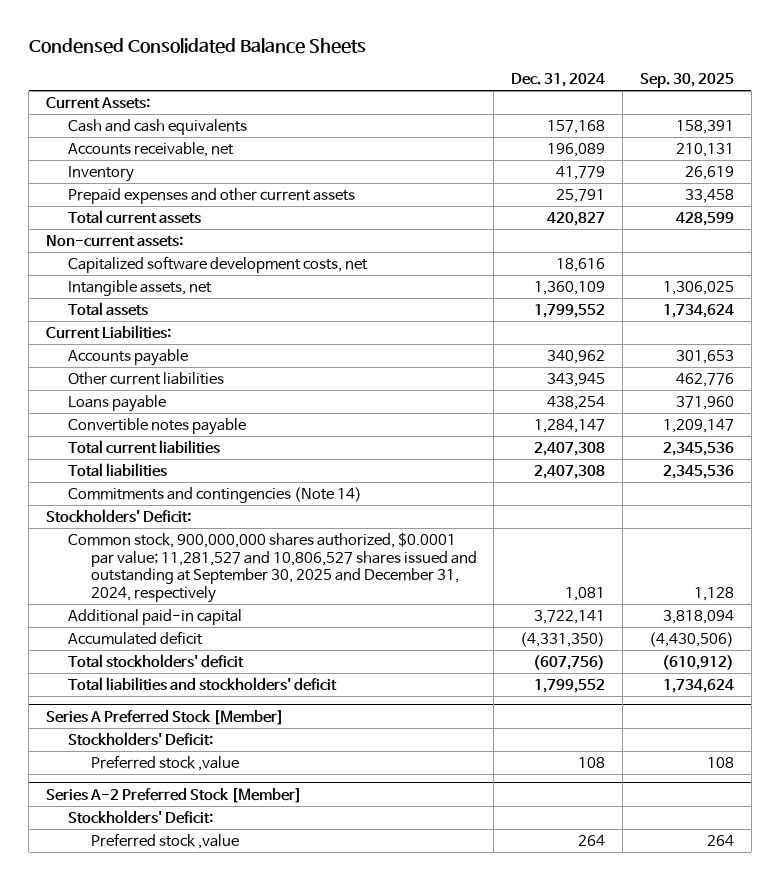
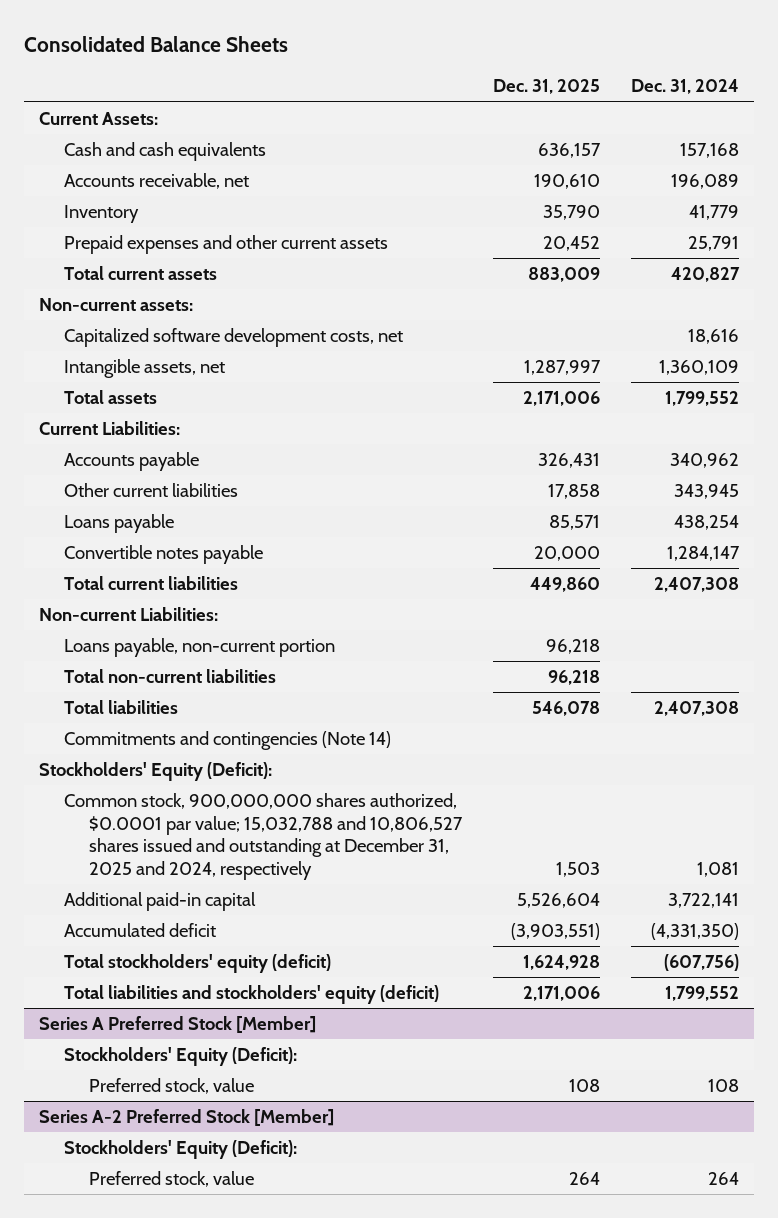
- Condensed Consolidated Balance Sheets
+ Consolidated Balance Sheets
- | Dec. 31, 2024 | Sep. 30, 2025
+ | Dec. 31, 2025 | Dec. 31, 2024
+ Non-current Liabilities:
+ Loans payable, non-current portion | 96,218 |
+ Total non-current liabilities | 96,218 |
- Stockholders' Deficit:
- Common stock, 900,000,000 shares authorized, $0.0001 par value; 11,281,527 and 10,806,527 shares issued and outstanding at September 30, 2025 and December 31, 2024, respectively | 1,081 | 1,128
+ Stockholders' Equity (Deficit):
+ Common stock, 900,000,000 shares authorized, $0.0001 par value; 15,032,788 and 10,806,527 shares issued and outstanding at December 31, 2025 and 2024, respectively | 1,503 | 1,081
- Total stockholders' deficit | (607,756) | (610,912)
- Total liabilities and stockholders' deficit | 1,799,552 | 1,734,624
+ Total stockholders' equity (deficit) | 1,624,928 | (607,756)
+ Total liabilities and stockholders' equity (deficit) | 2,171,006 | 1,799,552
@ Series A Preferred Stock [Member]
- Stockholders' Deficit:
- Preferred stock ,value | 108 | 108
+ Stockholders' Equity (Deficit):
+ Preferred stock, value | 108 | 108
@ Series A-2 Preferred Stock [Member]
- Stockholders' Deficit:
- Preferred stock ,value | 264 | 264
+ Stockholders' Equity (Deficit):
+ Preferred stock, value | 264 | 264

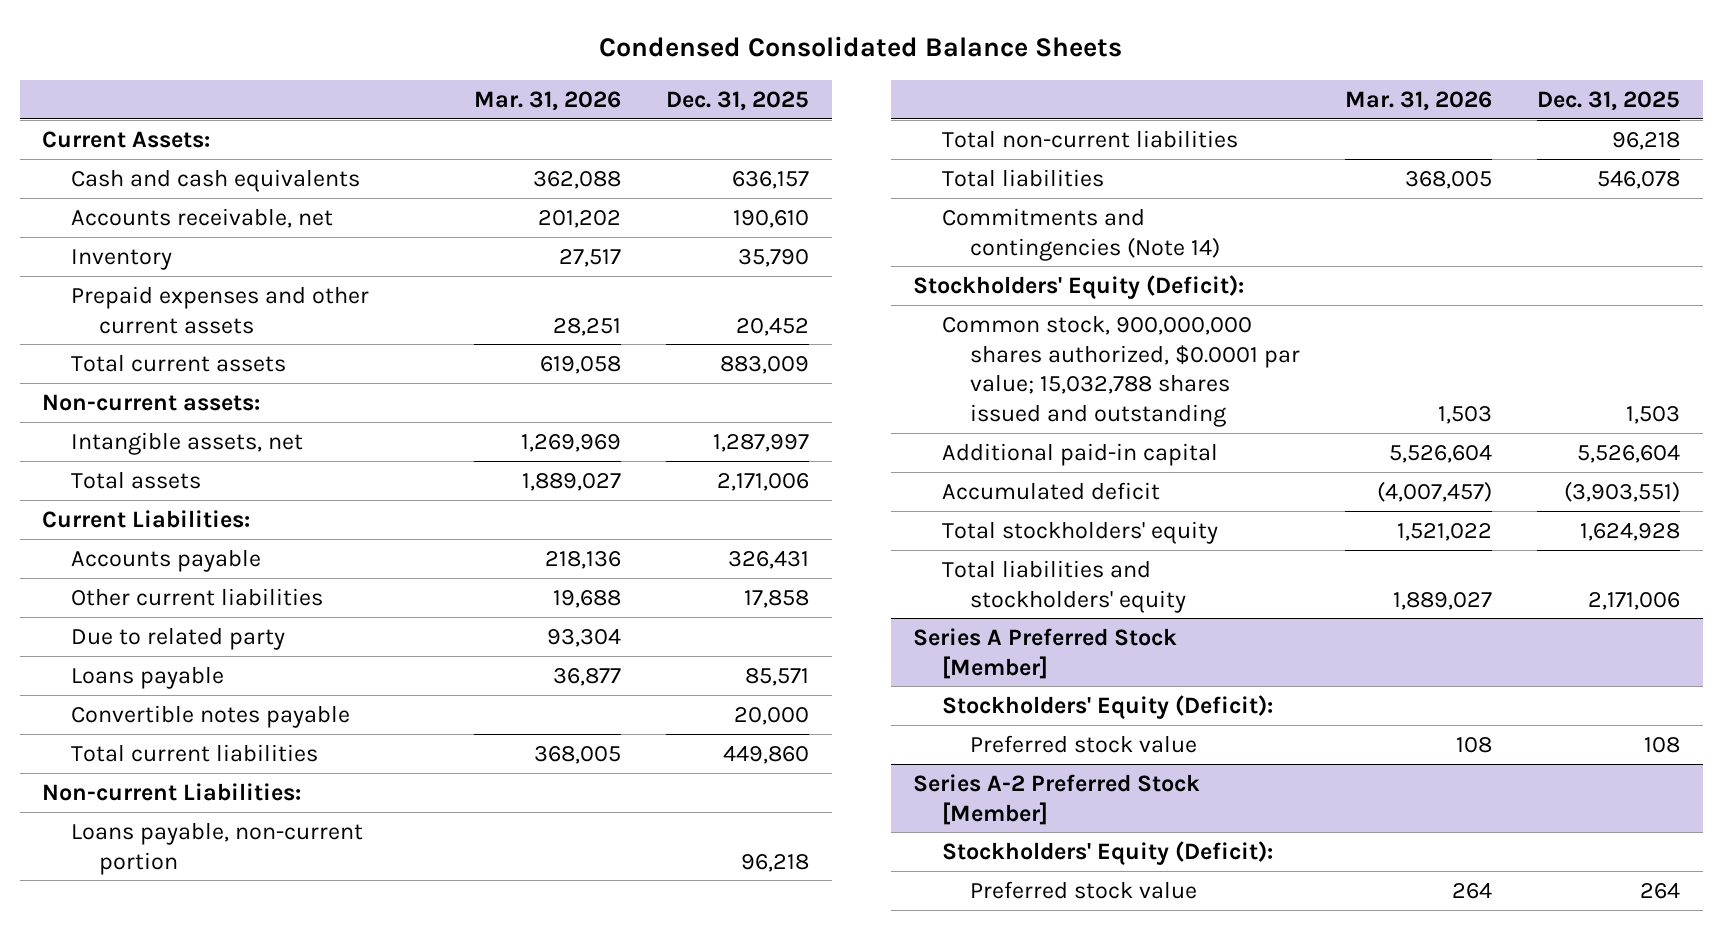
- Consolidated Balance Sheets
+ Condensed Consolidated Balance Sheets
- | Dec. 31, 2025 | Dec. 31, 2024
+ | Mar. 31, 2026 | Dec. 31, 2025
- Capitalized software development costs, net | | 18,616
+ Due to related party | 93,304 |
- Common stock, 900,000,000 shares authorized, $0.0001 par value; 15,032,788 and 10,806,527 shares issued and outstanding at December 31, 2025 and 2024, respectively | 1,503 | 1,081
+ Common stock, 900,000,000 shares authorized, $0.0001 par value; 15,032,788 shares issued and outstanding | 1,503 | 1,503
- Total stockholders' equity (deficit) | 1,624,928 | (607,756)
- Total liabilities and stockholders' equity (deficit) | 2,171,006 | 1,799,552
+ Total stockholders' equity | 1,521,022 | 1,624,928
+ Total liabilities and stockholders' equity | 1,889,027 | 2,171,006
@ Series A Preferred Stock [Member]
- Preferred stock, value | 108 | 108
+ Preferred stock value | 108 | 108
@ Series A-2 Preferred Stock [Member]
- Preferred stock, value | 264 | 264
+ Preferred stock value | 264 | 264

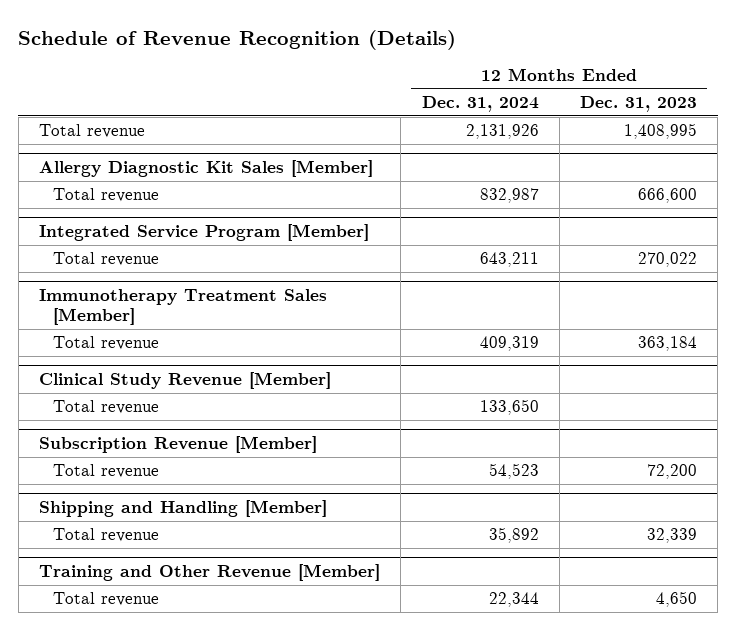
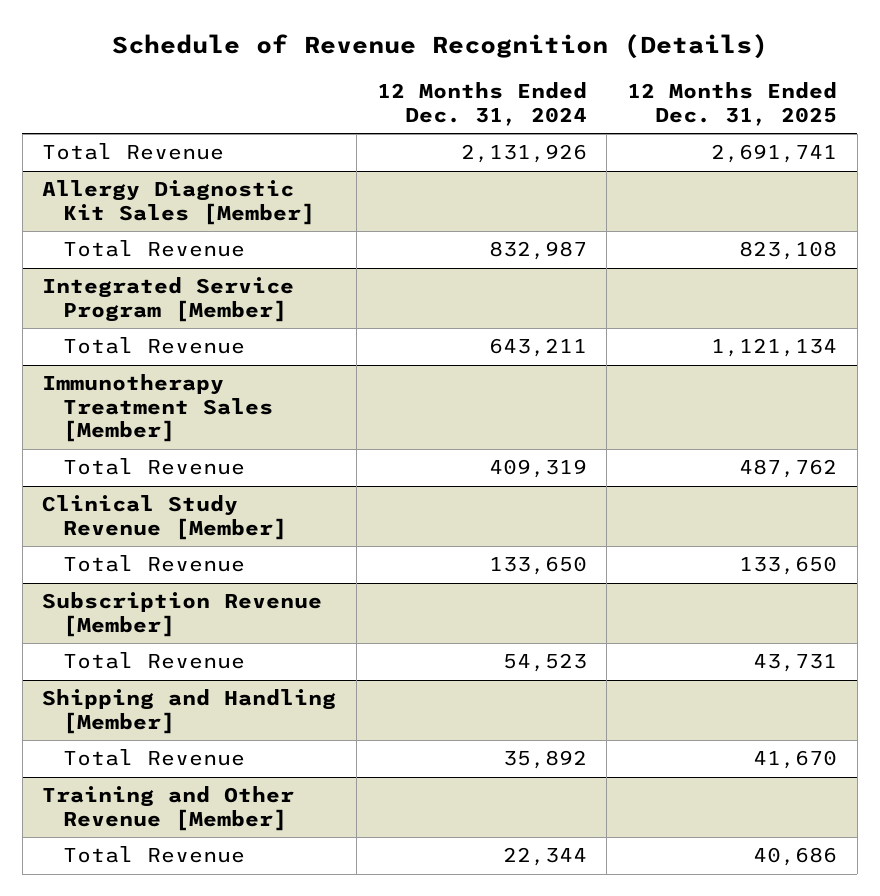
- | 12 Months Ended Dec. 31, 2024 | 12 Months Ended Dec. 31, 2023
+ | 12 Months Ended Dec. 31, 2024 | 12 Months Ended Dec. 31, 2025
- Total revenue | 2,131,926 | 1,408,995
+ Total Revenue | 2,131,926 | 2,691,741
@ Allergy Diagnostic Kit Sales [Member]
- Total revenue | 832,987 | 666,600
+ Total Revenue | 832,987 | 823,108
@ Integrated Service Program [Member]
- Total revenue | 643,211 | 270,022
+ Total Revenue | 643,211 | 1,121,134
@ Immunotherapy Treatment Sales [Member]
- Total revenue | 409,319 | 363,184
+ Total Revenue | 409,319 | 487,762
@ Clinical Study Revenue [Member]
- Total revenue | 133,650 |
+ Total Revenue | 133,650 | 133,650
@ Subscription Revenue [Member]
- Total revenue | 54,523 | 72,200
+ Total Revenue | 54,523 | 43,731
@ Shipping and Handling [Member]
- Total revenue | 35,892 | 32,339
+ Total Revenue | 35,892 | 41,670
@ Training and Other Revenue [Member]
- Total revenue | 22,344 | 4,650
+ Total Revenue | 22,344 | 40,686

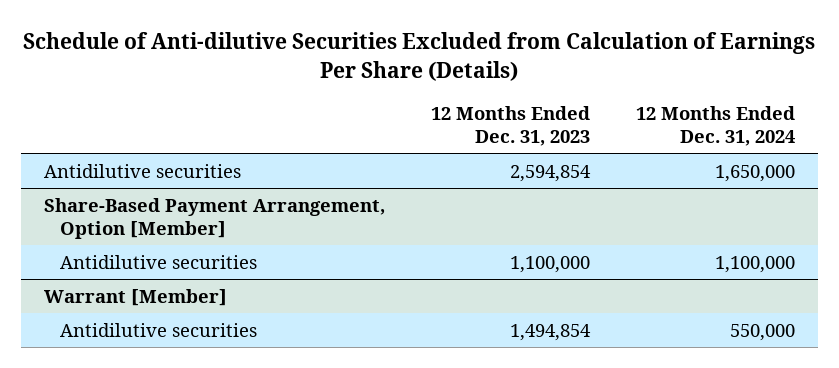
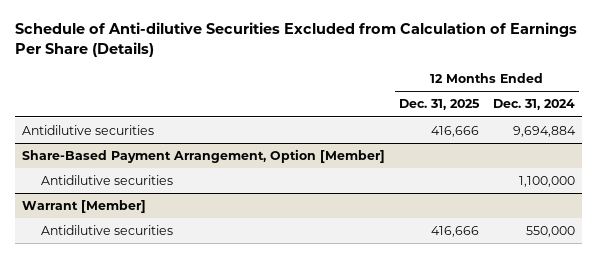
- | 12 Months Ended Dec. 31, 2023 | 12 Months Ended Dec. 31, 2024
+ | 12 Months Ended Dec. 31, 2025 | 12 Months Ended Dec. 31, 2024
- Antidilutive securities | 2,594,854 | 1,650,000
+ Antidilutive securities | 416,666 | 9,694,884

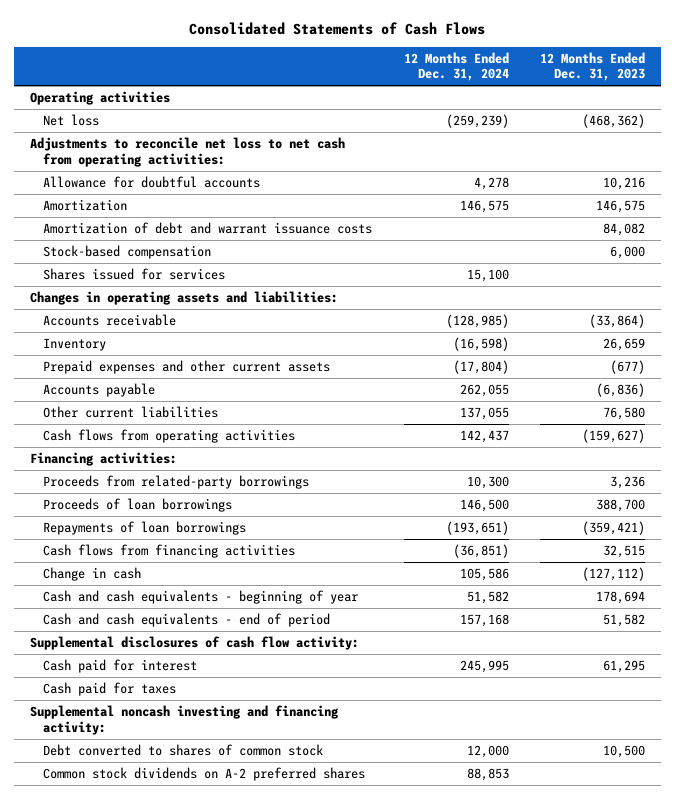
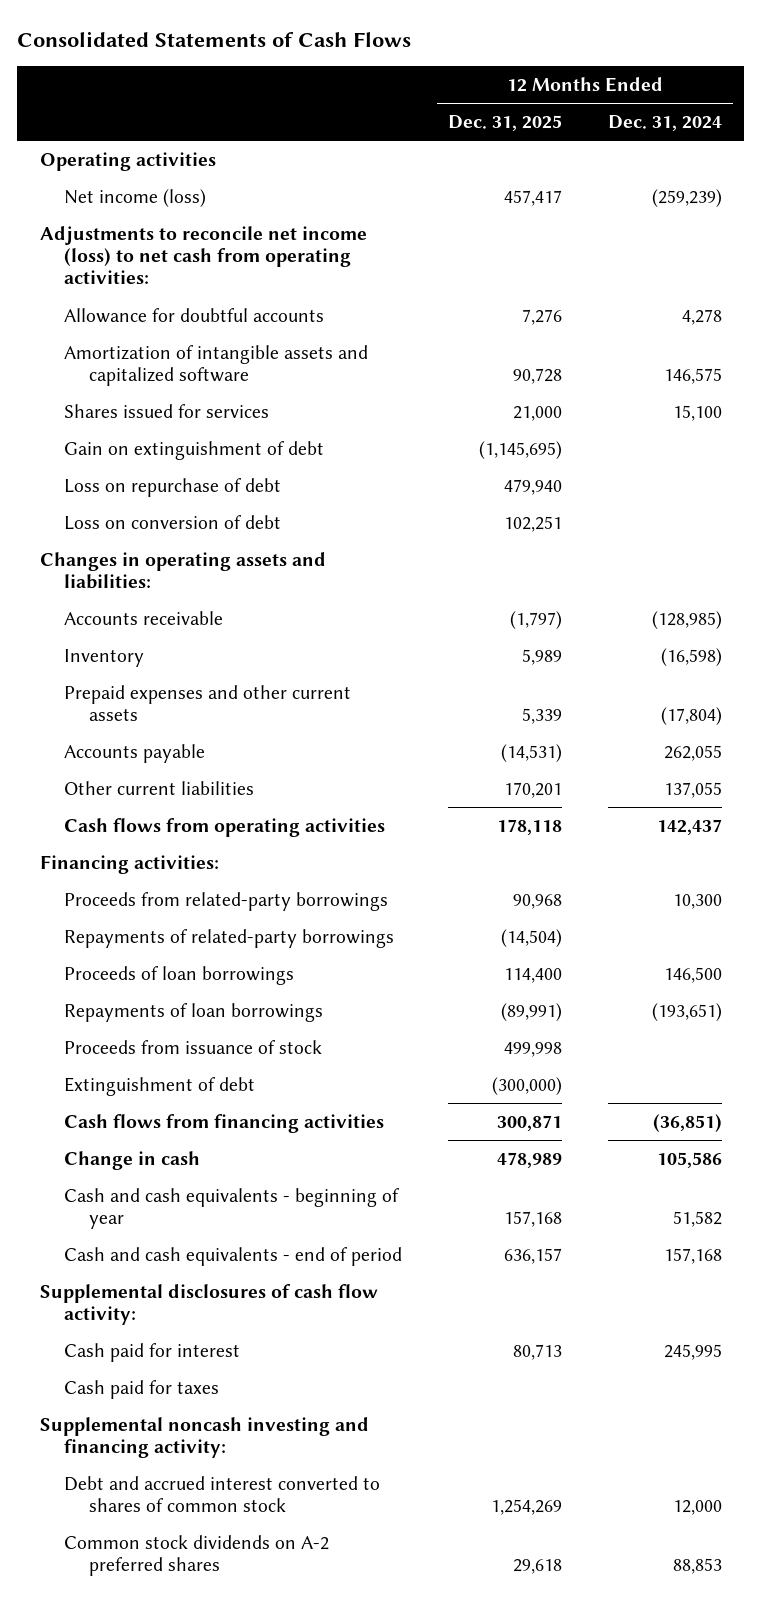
- | 12 Months Ended Dec. 31, 2024 | 12 Months Ended Dec. 31, 2023
+ | 12 Months Ended Dec. 31, 2025 | 12 Months Ended Dec. 31, 2024
- Net loss | (259,239) | (468,362)
- Adjustments to reconcile net loss to net cash from operating activities:
+ Net income (loss) | 457,417 | (259,239)
+ Adjustments to reconcile net income (loss) to net cash from operating activities:
- Amortization | 146,575 | 146,575
- Amortization of debt and warrant issuance costs | | 84,082
- Stock-based compensation | | 6,000
+ Amortization of intangible assets and capitalized software | 90,728 | 146,575
+ Gain on extinguishment of debt | (1,145,695) |
+ Loss on repurchase of debt | 479,940 |
+ Loss on conversion of debt | 102,251 |
+ Repayments of related-party borrowings | (14,504) |
+ Proceeds from issuance of stock | 499,998 |
+ Extinguishment of debt | (300,000) |
- Debt converted to shares of common stock | 12,000 | 10,500
+ Debt and accrued interest converted to shares of common stock | 1,254,269 | 12,000

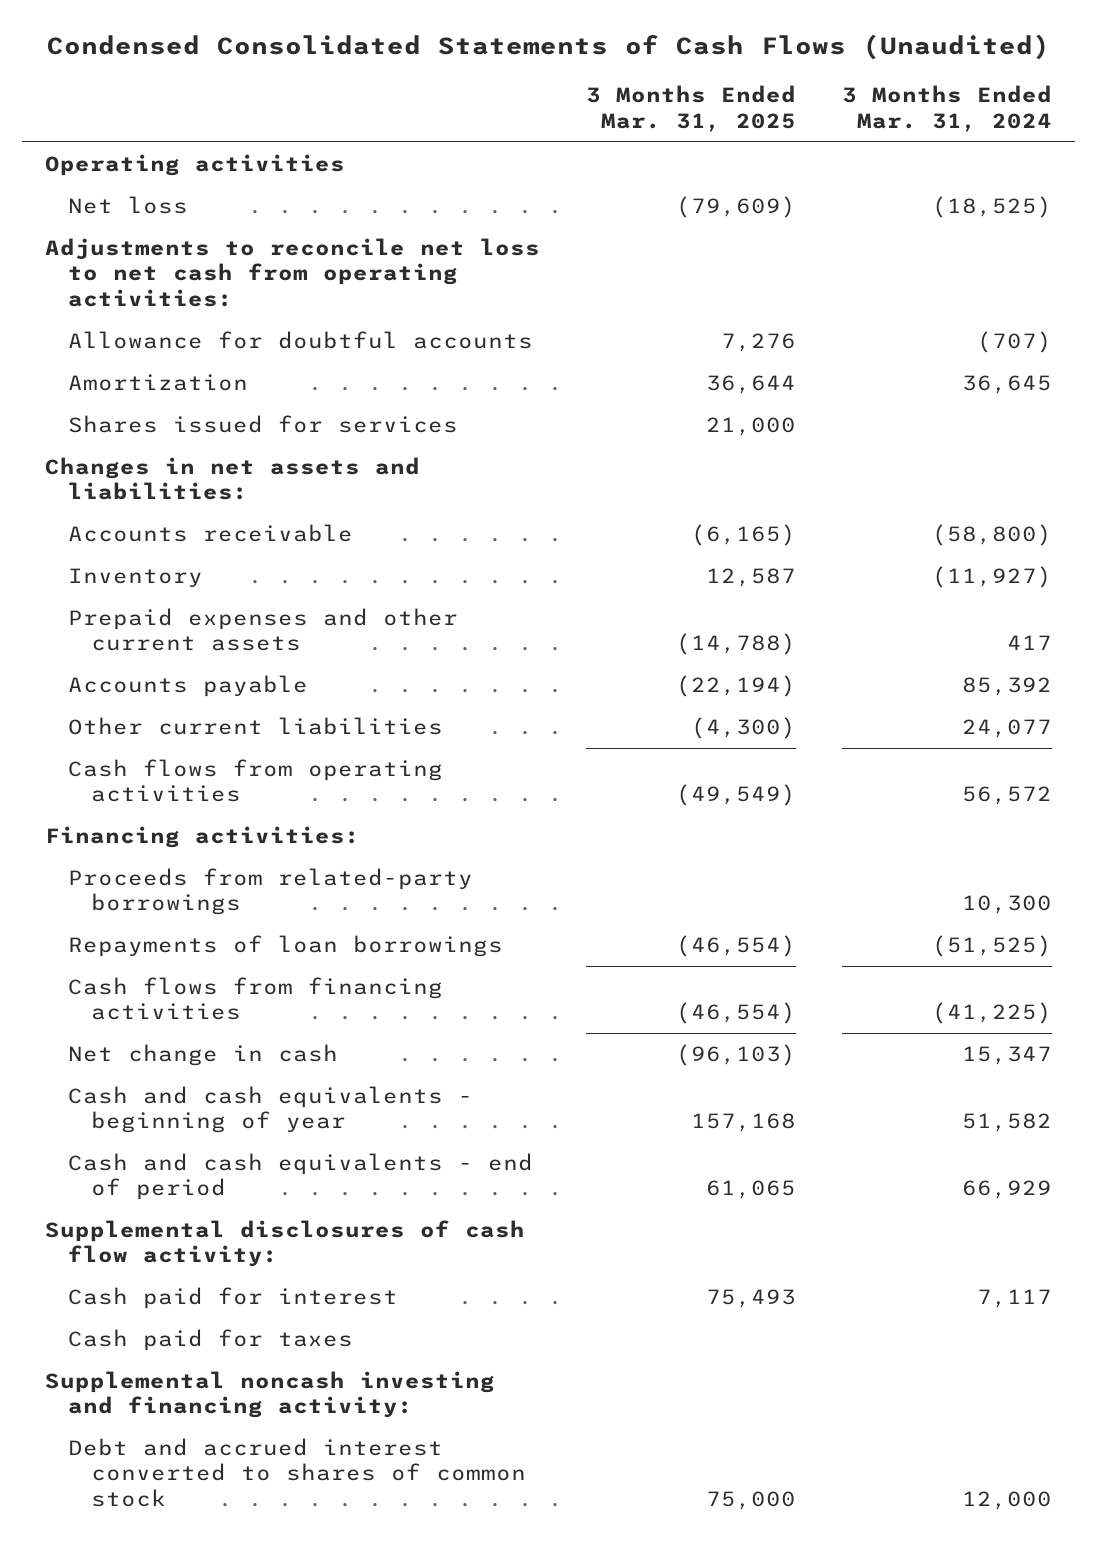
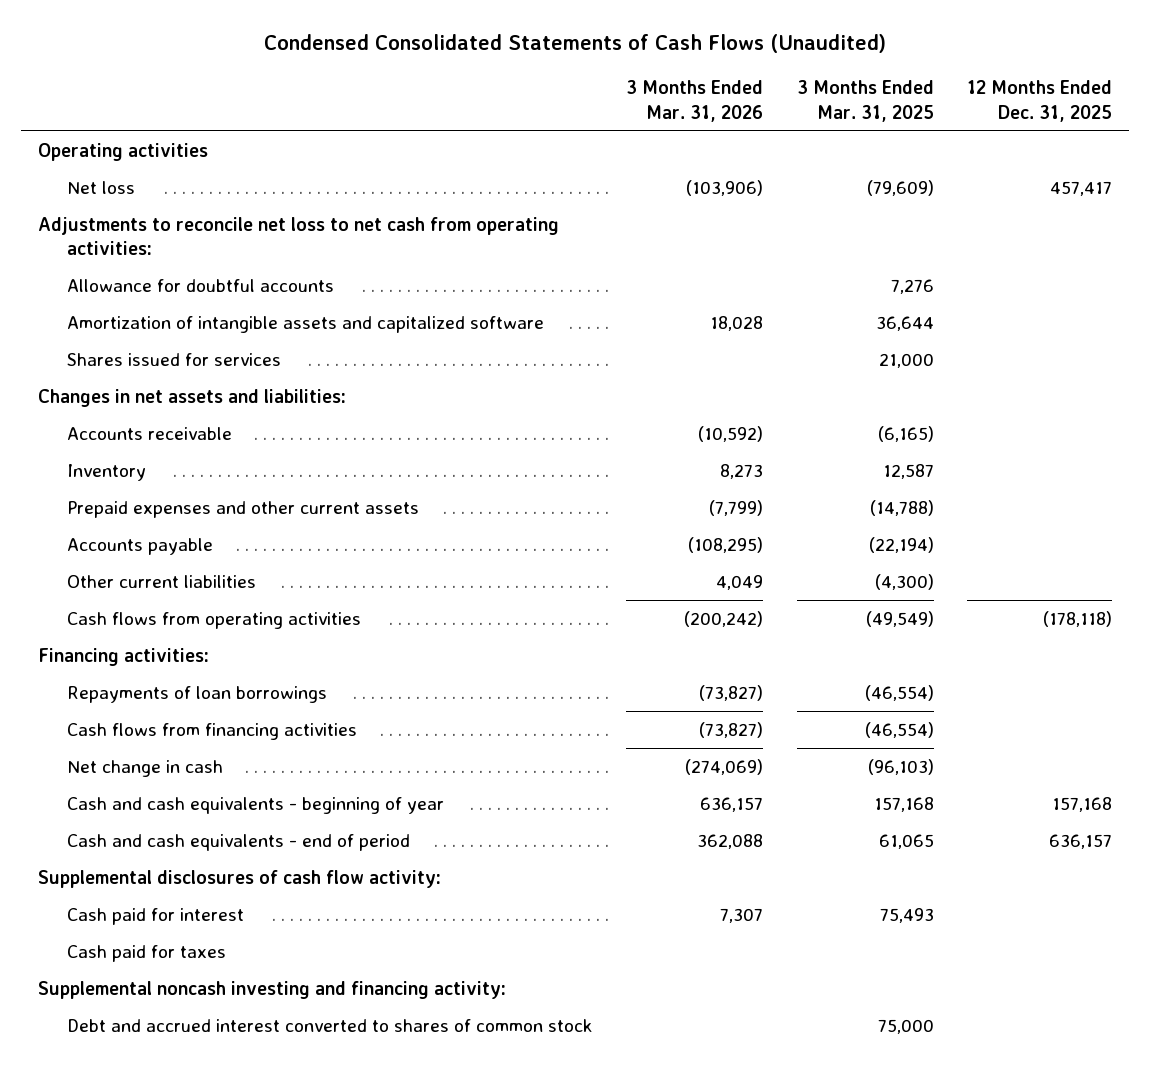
- | 3 Months Ended Mar. 31, 2025 | 3 Months Ended Mar. 31, 2024
+ | 3 Months Ended Mar. 31, 2026 | 3 Months Ended Mar. 31, 2025 | 12 Months Ended Dec. 31, 2025
- Amortization | 36,644 | 36,645
+ Amortization of intangible assets and capitalized software | 18,028 | 36,644 |
- Proceeds from related-party borrowings | | 10,300

